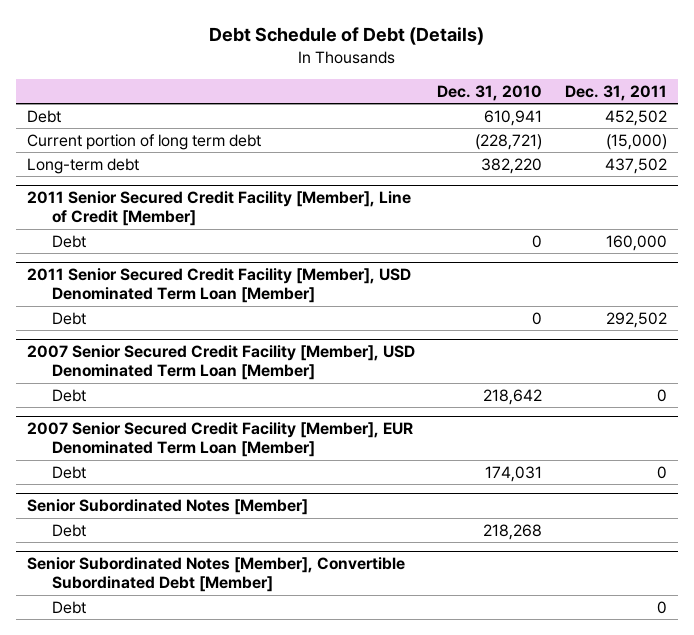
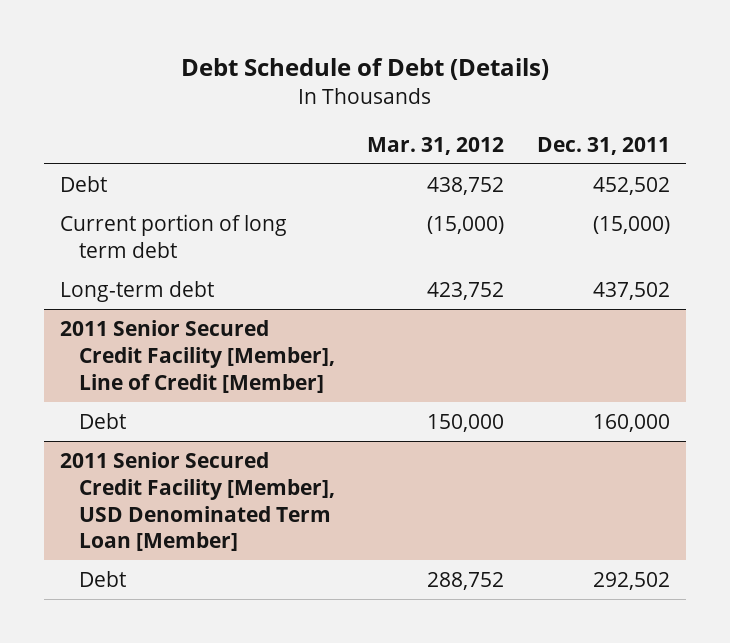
- | Dec. 31, 2010 | Dec. 31, 2011
+ | Mar. 31, 2012 | Dec. 31, 2011
- 2007 Senior Secured Credit Facility [Member], USD Denominated Term Loan [Member]
- Debt | 218,642 | 0
- 2007 Senior Secured Credit Facility [Member], EUR Denominated Term Loan [Member]
- Debt | 174,031 | 0
- Senior Subordinated Notes [Member]
- Debt | 218,268 |
- Senior Subordinated Notes [Member], Convertible Subordinated Debt [Member]
- Debt | | 0

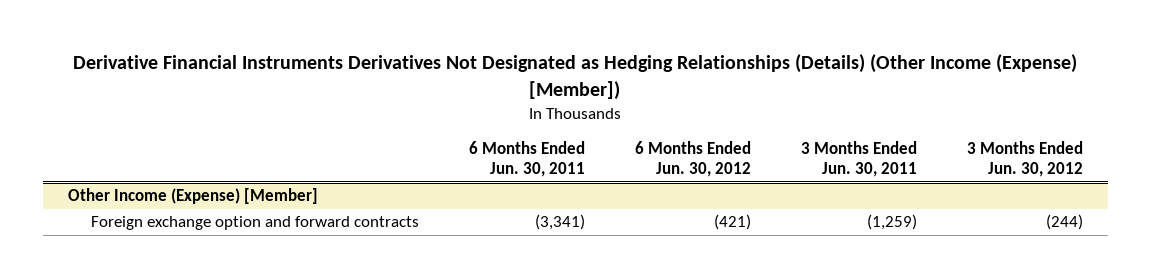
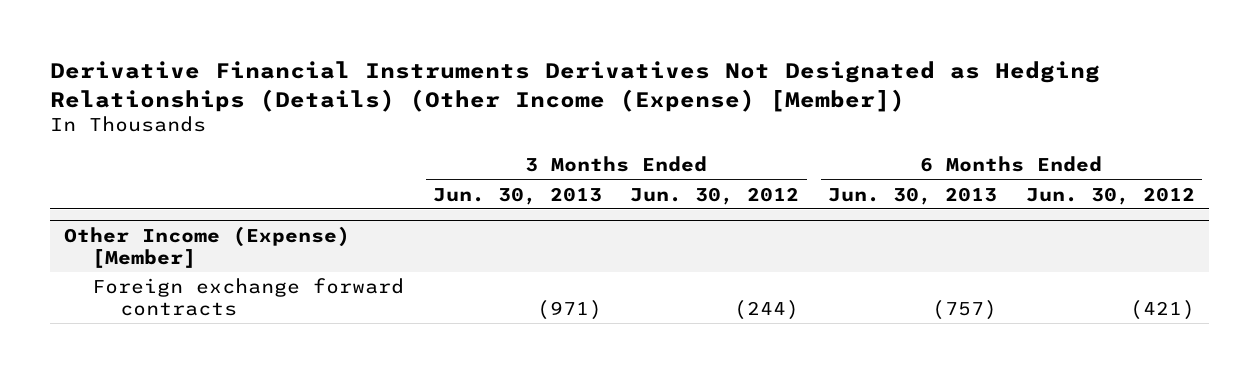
- | 6 Months Ended Jun. 30, 2011 | 6 Months Ended Jun. 30, 2012 | 3 Months Ended Jun. 30, 2011 | 3 Months Ended Jun. 30, 2012
+ | 3 Months Ended Jun. 30, 2013 | 3 Months Ended Jun. 30, 2012 | 6 Months Ended Jun. 30, 2013 | 6 Months Ended Jun. 30, 2012
@ Other Income (Expense) [Member]
- Foreign exchange option and forward contracts | (3,341) | (421) | (1,259) | (244)
+ Foreign exchange forward contracts | (971) | (244) | (757) | (421)

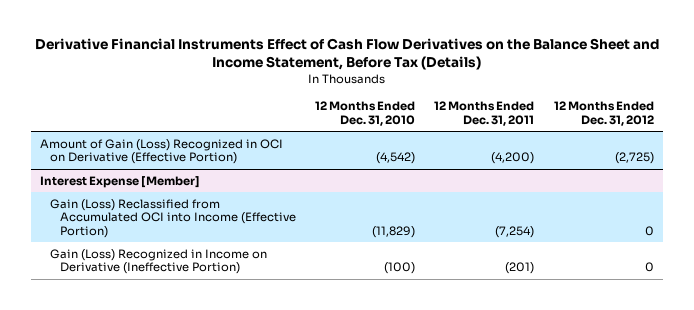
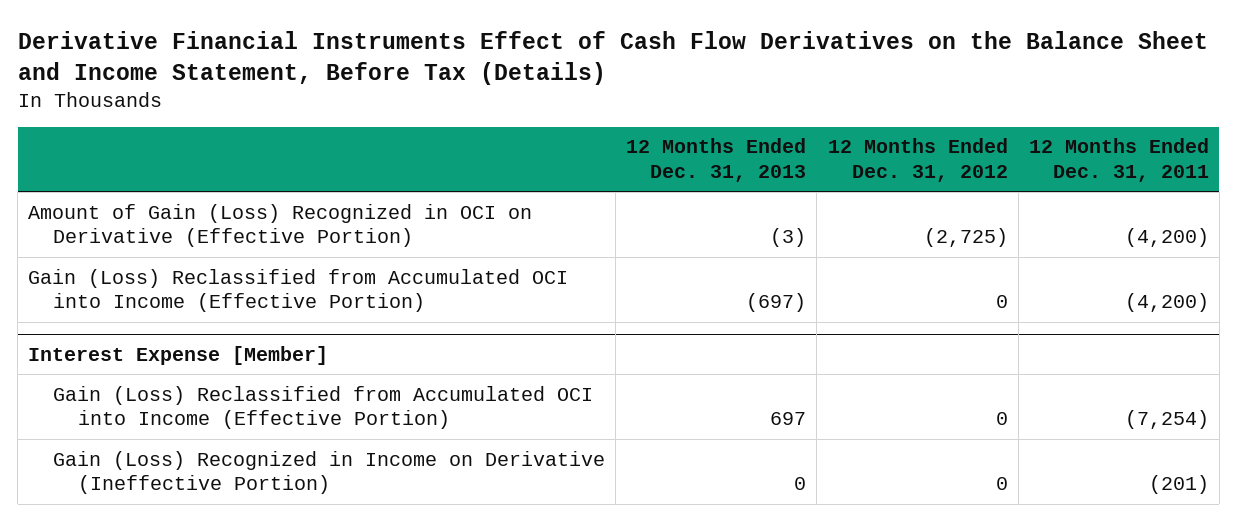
- | 12 Months Ended Dec. 31, 2010 | 12 Months Ended Dec. 31, 2011 | 12 Months Ended Dec. 31, 2012
+ | 12 Months Ended Dec. 31, 2013 | 12 Months Ended Dec. 31, 2012 | 12 Months Ended Dec. 31, 2011
+ Gain (Loss) Reclassified from Accumulated OCI into Income (Effective Portion) | (697) | 0 | (4,200)

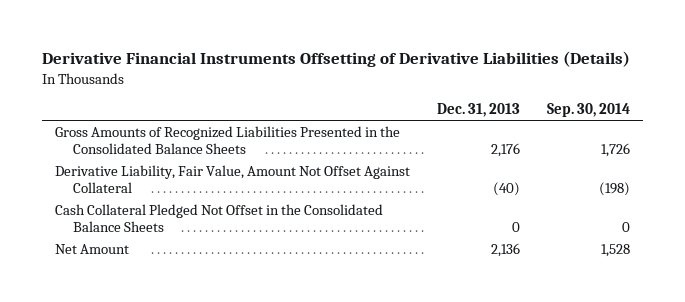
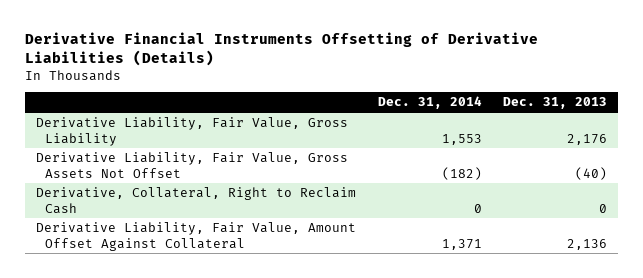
- | Dec. 31, 2013 | Sep. 30, 2014
+ | Dec. 31, 2014 | Dec. 31, 2013
- Gross Amounts of Recognized Liabilities Presented in the Consolidated Balance Sheets | 2,176 | 1,726
- Derivative Liability, Fair Value, Amount Not Offset Against Collateral | (40) | (198)
- Cash Collateral Pledged Not Offset in the Consolidated Balance Sheets | 0 | 0
- Net Amount | 2,136 | 1,528
+ Derivative Liability, Fair Value, Gross Liability | 1,553 | 2,176
+ Derivative Liability, Fair Value, Gross Assets Not Offset | (182) | (40)
+ Derivative, Collateral, Right to Reclaim Cash | 0 | 0
+ Derivative Liability, Fair Value, Amount Offset Against Collateral | 1,371 | 2,136

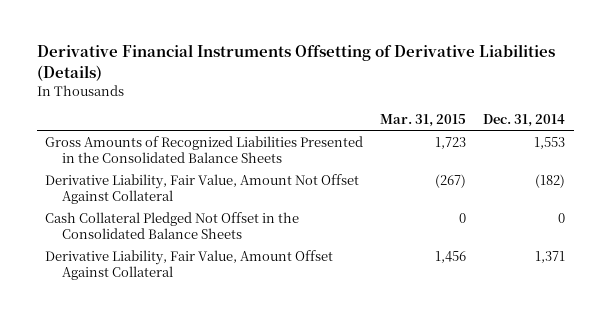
- | Dec. 31, 2014 | Dec. 31, 2013
+ | Mar. 31, 2015 | Dec. 31, 2014
- Derivative Liability, Fair Value, Gross Liability | 1,553 | 2,176
- Derivative Liability, Fair Value, Gross Assets Not Offset | (182) | (40)
- Derivative, Collateral, Right to Reclaim Cash | 0 | 0
+ Gross Amounts of Recognized Liabilities Presented in the Consolidated Balance Sheets | 1,723 | 1,553
+ Derivative Liability, Fair Value, Amount Not Offset Against Collateral | (267) | (182)
+ Cash Collateral Pledged Not Offset in the Consolidated Balance Sheets | 0 | 0

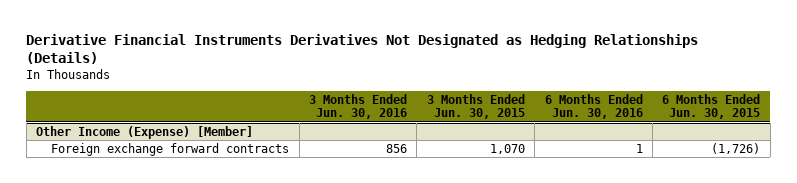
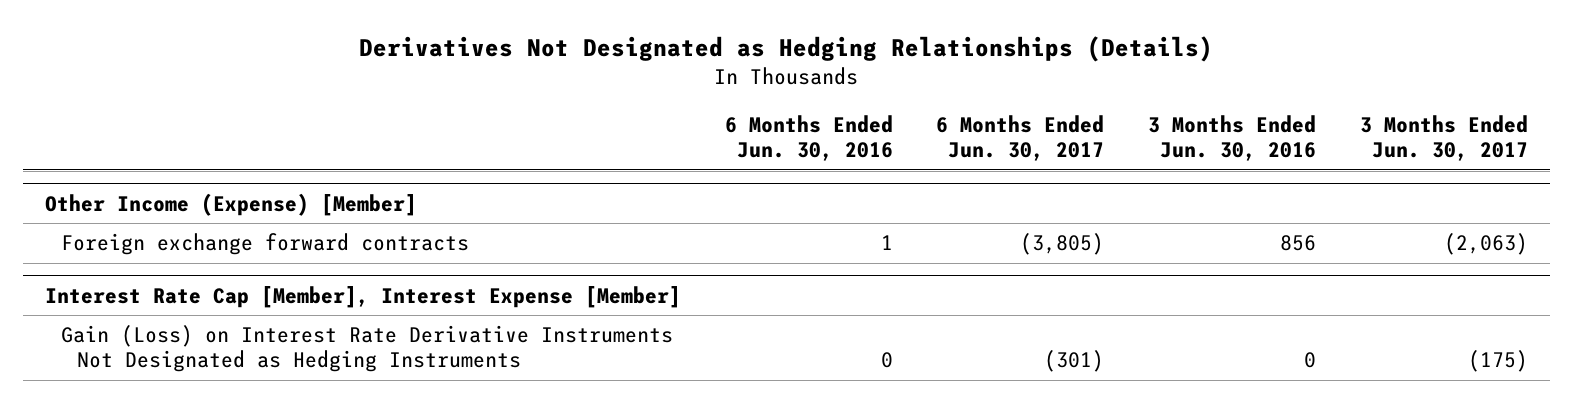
- Derivative Financial Instruments Derivatives Not Designated as Hedging Relationships (Details)
+ Derivatives Not Designated as Hedging Relationships (Details)
- | 3 Months Ended Jun. 30, 2016 | 3 Months Ended Jun. 30, 2015 | 6 Months Ended Jun. 30, 2016 | 6 Months Ended Jun. 30, 2015
+ | 6 Months Ended Jun. 30, 2016 | 6 Months Ended Jun. 30, 2017 | 3 Months Ended Jun. 30, 2016 | 3 Months Ended Jun. 30, 2017
+ Interest Rate Cap [Member], Interest Expense [Member]
+ Gain (Loss) on Interest Rate Derivative Instruments Not Designated as Hedging Instruments | 0 | (301) | 0 | (175)

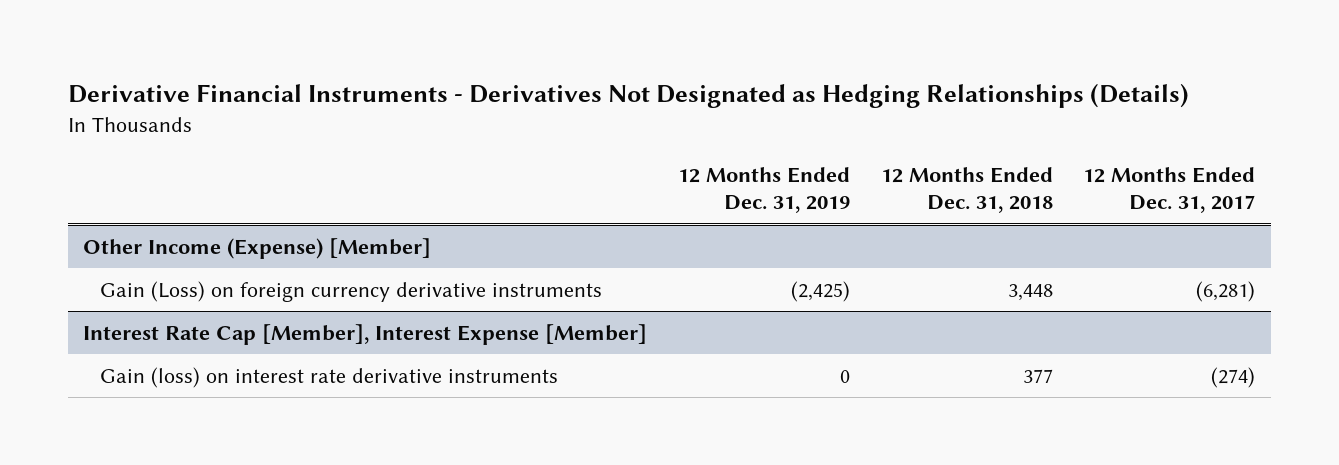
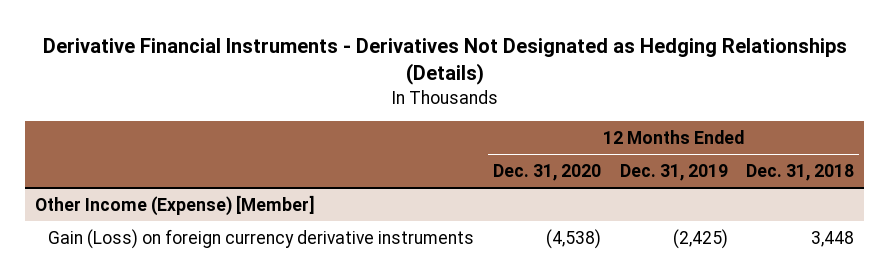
- | 12 Months Ended Dec. 31, 2019 | 12 Months Ended Dec. 31, 2018 | 12 Months Ended Dec. 31, 2017
+ | 12 Months Ended Dec. 31, 2020 | 12 Months Ended Dec. 31, 2019 | 12 Months Ended Dec. 31, 2018
- Interest Rate Cap [Member], Interest Expense [Member]
- Gain (loss) on interest rate derivative instruments | 0 | 377 | (274)

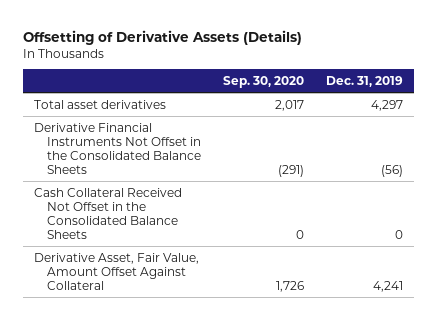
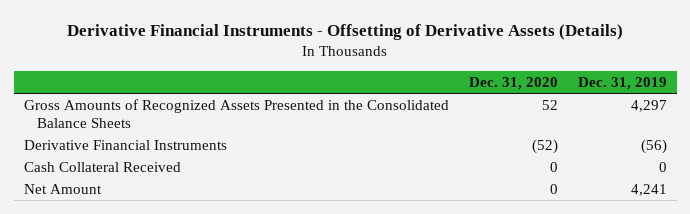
- Offsetting of Derivative Assets (Details)
+ Derivative Financial Instruments - Offsetting of Derivative Assets (Details)
- | Sep. 30, 2020 | Dec. 31, 2019
+ | Dec. 31, 2020 | Dec. 31, 2019
- Total asset derivatives | 2,017 | 4,297
- Derivative Financial Instruments Not Offset in the Consolidated Balance Sheets | (291) | (56)
- Cash Collateral Received Not Offset in the Consolidated Balance Sheets | 0 | 0
- Derivative Asset, Fair Value, Amount Offset Against Collateral | 1,726 | 4,241
+ Gross Amounts of Recognized Assets Presented in the Consolidated Balance Sheets | 52 | 4,297
+ Derivative Financial Instruments | (52) | (56)
+ Cash Collateral Received | 0 | 0
+ Net Amount | 0 | 4,241

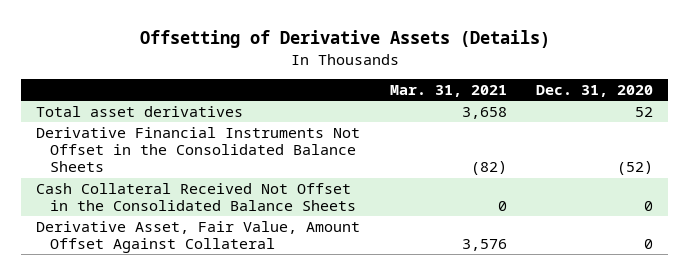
- Derivative Financial Instruments - Offsetting of Derivative Assets (Details)
+ Offsetting of Derivative Assets (Details)
- | Dec. 31, 2020 | Dec. 31, 2019
+ | Mar. 31, 2021 | Dec. 31, 2020
- Gross Amounts of Recognized Assets Presented in the Consolidated Balance Sheets | 52 | 4,297
- Derivative Financial Instruments | (52) | (56)
- Cash Collateral Received | 0 | 0
- Net Amount | 0 | 4,241
+ Total asset derivatives | 3,658 | 52
+ Derivative Financial Instruments Not Offset in the Consolidated Balance Sheets | (82) | (52)
+ Cash Collateral Received Not Offset in the Consolidated Balance Sheets | 0 | 0
+ Derivative Asset, Fair Value, Amount Offset Against Collateral | 3,576 | 0

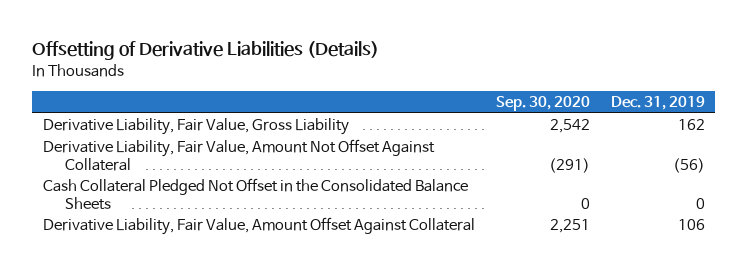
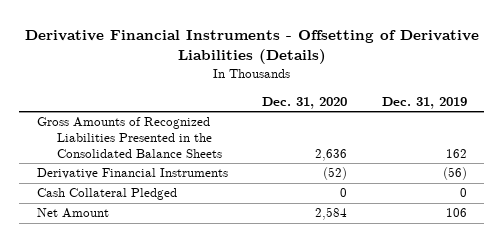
- Offsetting of Derivative Liabilities (Details)
+ Derivative Financial Instruments - Offsetting of Derivative Liabilities (Details)
- | Sep. 30, 2020 | Dec. 31, 2019
+ | Dec. 31, 2020 | Dec. 31, 2019
- Derivative Liability, Fair Value, Gross Liability | 2,542 | 162
- Derivative Liability, Fair Value, Amount Not Offset Against Collateral | (291) | (56)
- Cash Collateral Pledged Not Offset in the Consolidated Balance Sheets | 0 | 0
- Derivative Liability, Fair Value, Amount Offset Against Collateral | 2,251 | 106
+ Gross Amounts of Recognized Liabilities Presented in the Consolidated Balance Sheets | 2,636 | 162
+ Derivative Financial Instruments | (52) | (56)
+ Cash Collateral Pledged | 0 | 0
+ Net Amount | 2,584 | 106

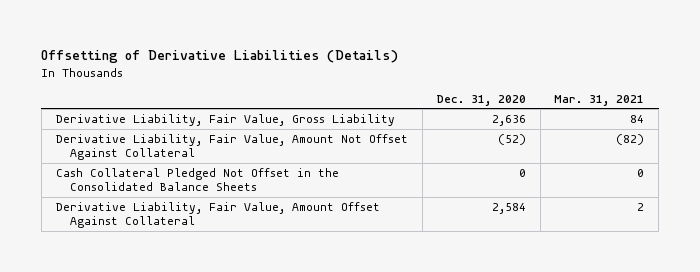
- Derivative Financial Instruments - Offsetting of Derivative Liabilities (Details)
+ Offsetting of Derivative Liabilities (Details)
- | Dec. 31, 2020 | Dec. 31, 2019
+ | Dec. 31, 2020 | Mar. 31, 2021
- Gross Amounts of Recognized Liabilities Presented in the Consolidated Balance Sheets | 2,636 | 162
- Derivative Financial Instruments | (52) | (56)
- Cash Collateral Pledged | 0 | 0
- Net Amount | 2,584 | 106
+ Derivative Liability, Fair Value, Gross Liability | 2,636 | 84
+ Derivative Liability, Fair Value, Amount Not Offset Against Collateral | (52) | (82)
+ Cash Collateral Pledged Not Offset in the Consolidated Balance Sheets | 0 | 0
+ Derivative Liability, Fair Value, Amount Offset Against Collateral | 2,584 | 2

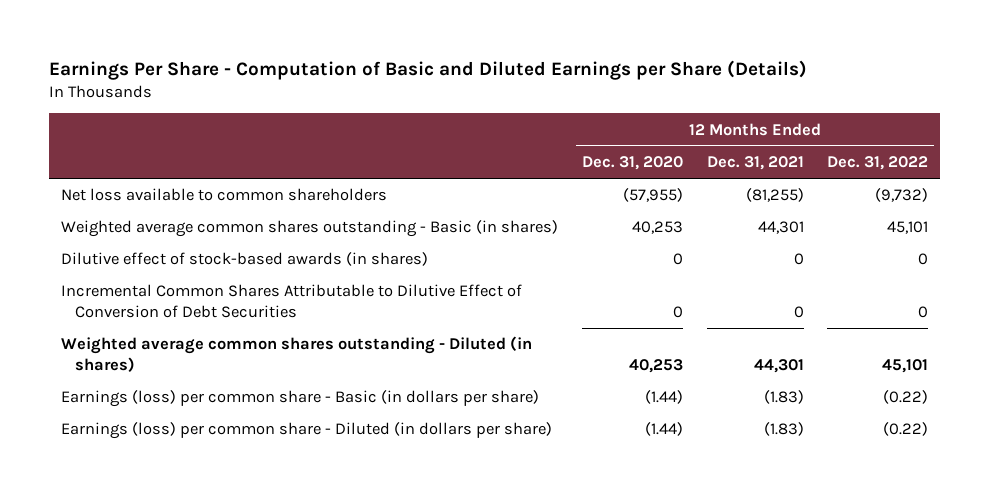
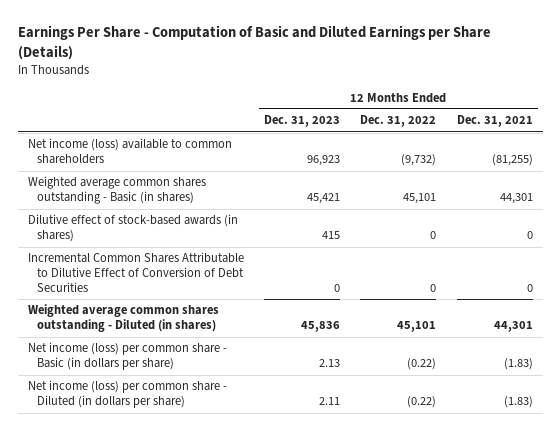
- | 12 Months Ended Dec. 31, 2020 | 12 Months Ended Dec. 31, 2021 | 12 Months Ended Dec. 31, 2022
+ | 12 Months Ended Dec. 31, 2023 | 12 Months Ended Dec. 31, 2022 | 12 Months Ended Dec. 31, 2021
- Net loss available to common shareholders | (57,955) | (81,255) | (9,732)
+ Net income (loss) available to common shareholders | 96,923 | (9,732) | (81,255)
- Earnings (loss) per common share - Basic (in dollars per share) | (1.44) | (1.83) | (0.22)
- Earnings (loss) per common share - Diluted (in dollars per share) | (1.44) | (1.83) | (0.22)
+ Net income (loss) per common share - Basic (in dollars per share) | 2.13 | (0.22) | (1.83)
+ Net income (loss) per common share - Diluted (in dollars per share) | 2.11 | (0.22) | (1.83)

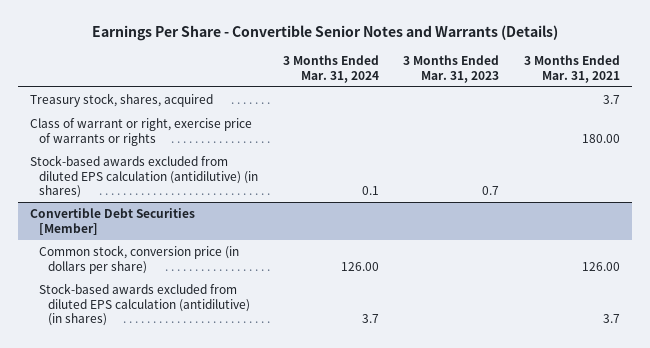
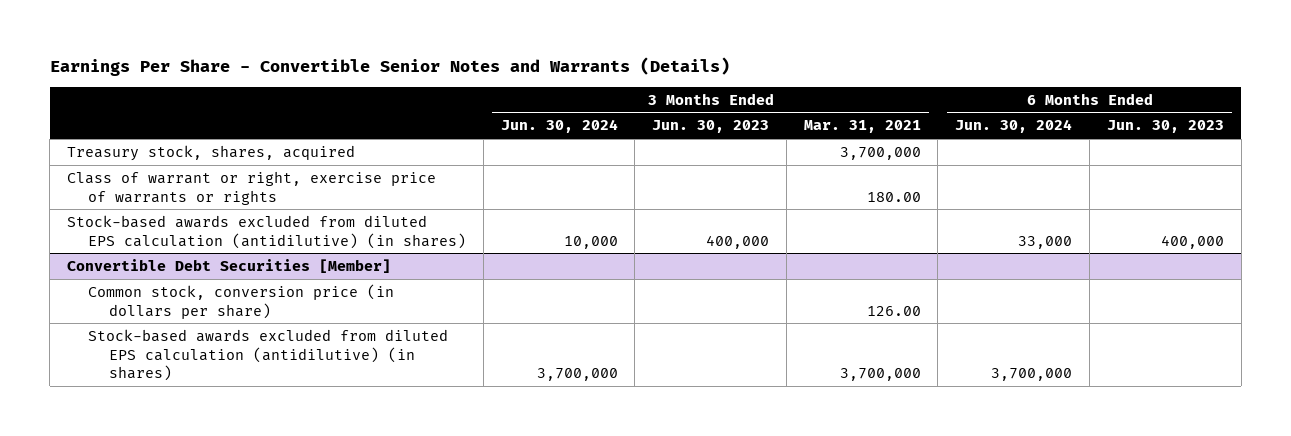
- | 3 Months Ended Mar. 31, 2024 | 3 Months Ended Mar. 31, 2023 | 3 Months Ended Mar. 31, 2021
+ | 3 Months Ended Jun. 30, 2024 | 3 Months Ended Jun. 30, 2023 | 3 Months Ended Mar. 31, 2021 | 6 Months Ended Jun. 30, 2024 | 6 Months Ended Jun. 30, 2023
- Treasury stock, shares, acquired | | | 3.7
+ Treasury stock, shares, acquired | | | 3,700,000 | |
@ Convertible Debt Securities [Member]
- Stock-based awards excluded from diluted EPS calculation (antidilutive) (in shares) | 3.7 | | 3.7
+ Stock-based awards excluded from diluted EPS calculation (antidilutive) (in shares) | 3,700,000 | | 3,700,000 | 3,700,000 |

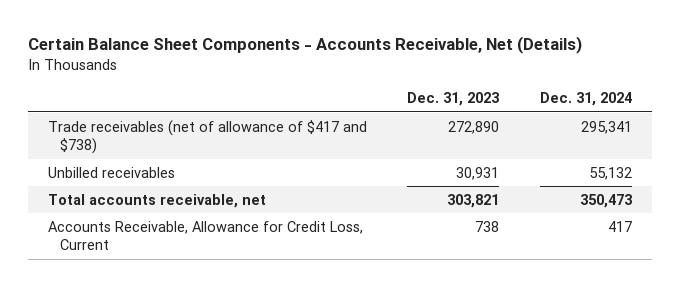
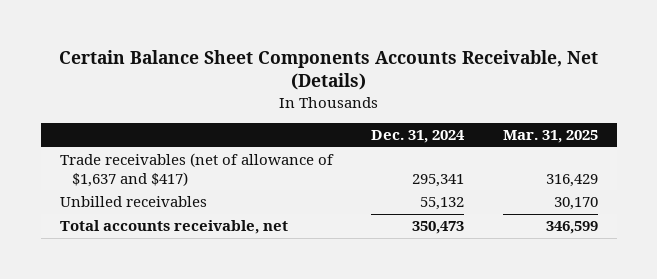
- Certain Balance Sheet Components - Accounts Receivable, Net (Details)
+ Certain Balance Sheet Components Accounts Receivable, Net (Details)
- | Dec. 31, 2023 | Dec. 31, 2024
+ | Dec. 31, 2024 | Mar. 31, 2025
- Trade receivables (net of allowance of $417 and $738) | 272,890 | 295,341
+ Trade receivables (net of allowance of $1,637 and $417) | 295,341 | 316,429
- Accounts Receivable, Allowance for Credit Loss, Current | 738 | 417

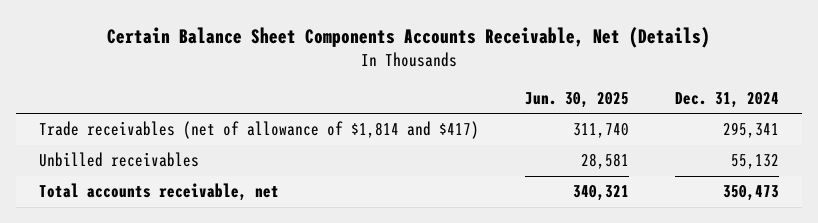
- | Dec. 31, 2024 | Mar. 31, 2025
+ | Jun. 30, 2025 | Dec. 31, 2024
- Trade receivables (net of allowance of $1,637 and $417) | 295,341 | 316,429
+ Trade receivables (net of allowance of $1,814 and $417) | 311,740 | 295,341

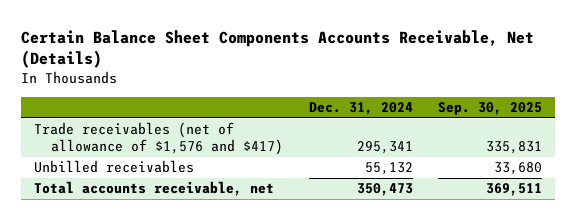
- | Jun. 30, 2025 | Dec. 31, 2024
+ | Dec. 31, 2024 | Sep. 30, 2025
- Trade receivables (net of allowance of $1,814 and $417) | 311,740 | 295,341
+ Trade receivables (net of allowance of $1,576 and $417) | 295,341 | 335,831

